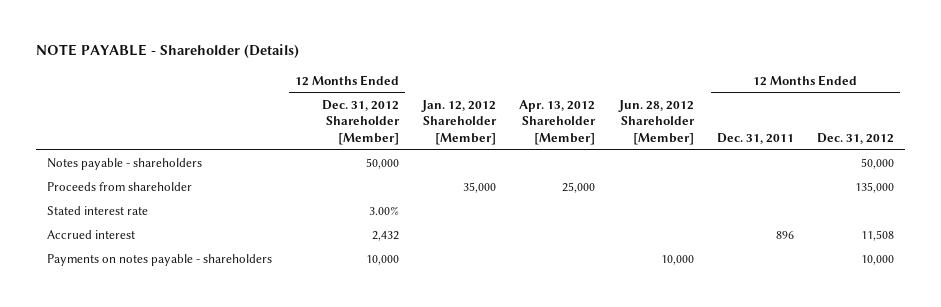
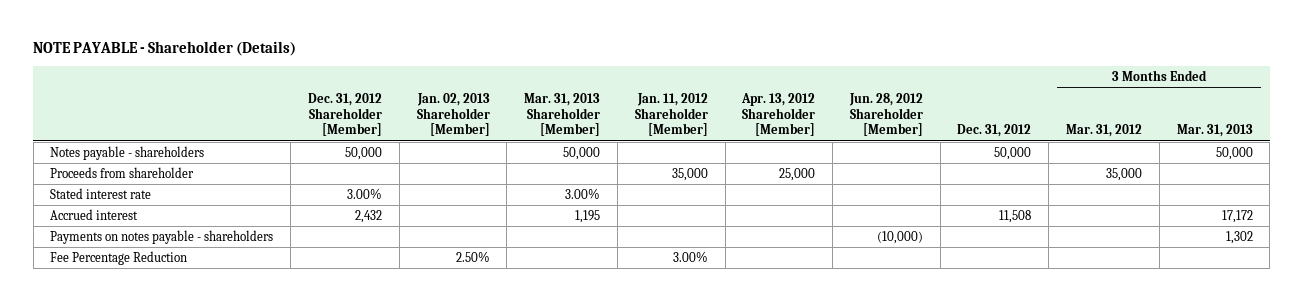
- | 12 Months Ended Dec. 31, 2012 Shareholder [Member] | Jan. 12, 2012 Shareholder [Member] | Apr. 13, 2012 Shareholder [Member] | Jun. 28, 2012 Shareholder [Member] | 12 Months Ended Dec. 31, 2011 | 12 Months Ended Dec. 31, 2012
+ | Dec. 31, 2012 Shareholder [Member] | Jan. 02, 2013 Shareholder [Member] | Mar. 31, 2013 Shareholder [Member] | Jan. 11, 2012 Shareholder [Member] | Apr. 13, 2012 Shareholder [Member] | Jun. 28, 2012 Shareholder [Member] | Dec. 31, 2012 | 3 Months Ended Mar. 31, 2012 | 3 Months Ended Mar. 31, 2013
- Payments on notes payable - shareholders | 10,000 | | | 10,000 | | 10,000
+ Payments on notes payable - shareholders | | | | | | (10,000) | | | 1,302
+ Fee Percentage Reduction | | 2.50% | | 3.00% | | | | |

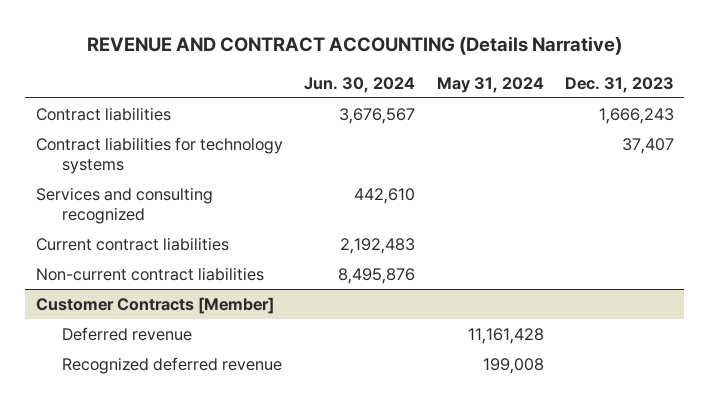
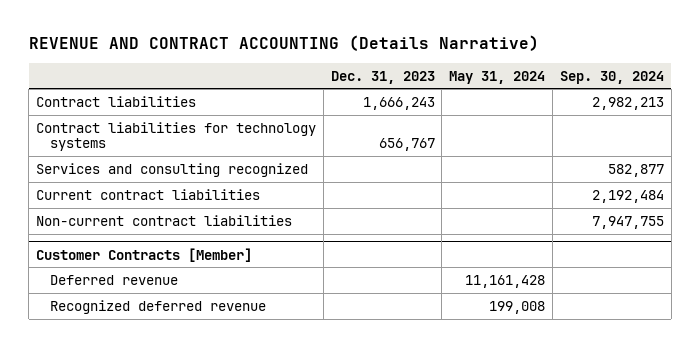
- | Jun. 30, 2024 | May 31, 2024 | Dec. 31, 2023
+ | Dec. 31, 2023 | May 31, 2024 | Sep. 30, 2024
- Contract liabilities for technology systems | | | 37,407
+ Contract liabilities for technology systems | 656,767 | |

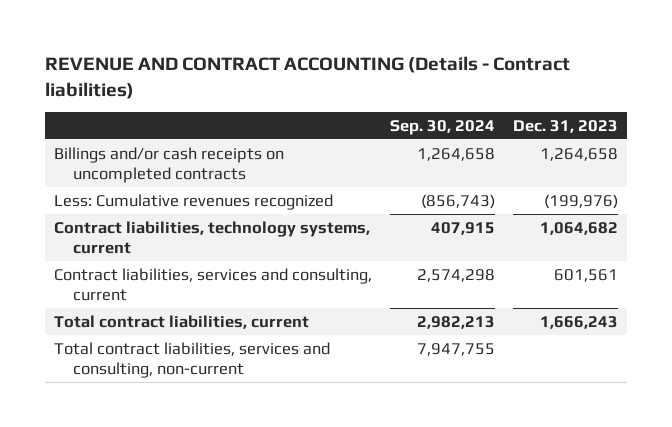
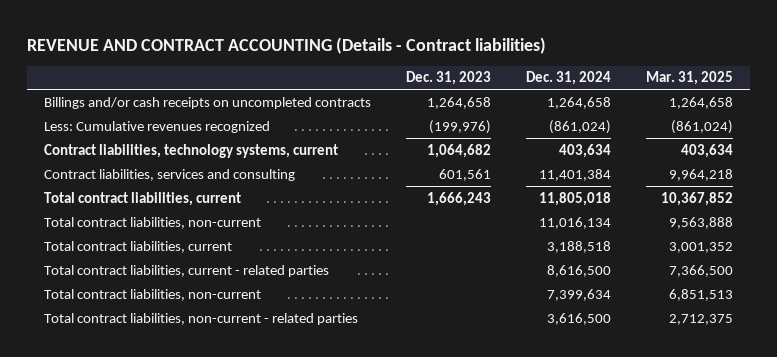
- | Sep. 30, 2024 | Dec. 31, 2023
+ | Dec. 31, 2023 | Dec. 31, 2024 | Mar. 31, 2025
- Contract liabilities, services and consulting, current | 2,574,298 | 601,561
+ Contract liabilities, services and consulting | 601,561 | 11,401,384 | 9,964,218
- Total contract liabilities, services and consulting, non-current | 7,947,755 |
+ Total contract liabilities, non-current | | 11,016,134 | 9,563,888
+ Total contract liabilities, current | | 3,188,518 | 3,001,352
+ Total contract liabilities, current - related parties | | 8,616,500 | 7,366,500
+ Total contract liabilities, non-current | | 7,399,634 | 6,851,513
+ Total contract liabilities, non-current - related parties | | 3,616,500 | 2,712,375

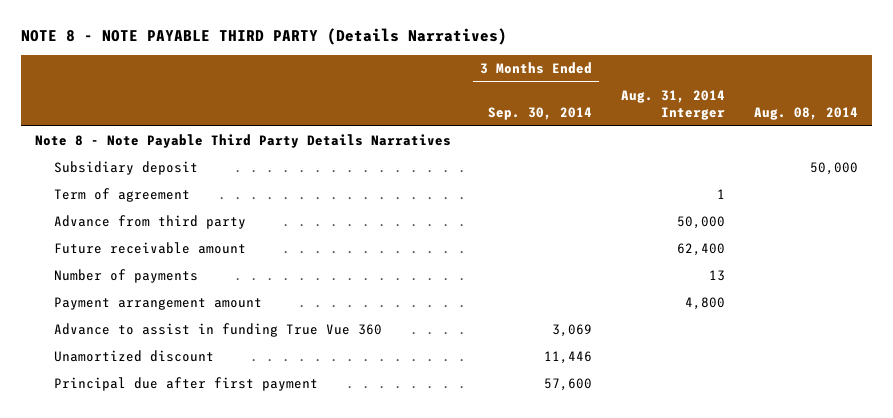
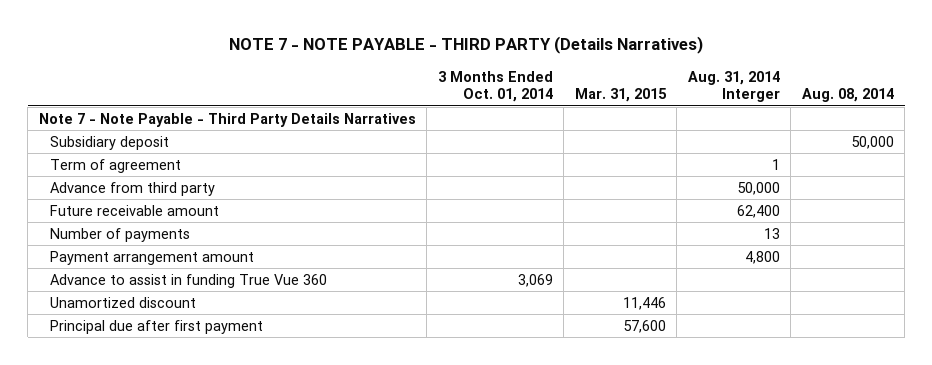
- NOTE 8 - NOTE PAYABLE THIRD PARTY (Details Narratives)
+ NOTE 7 - NOTE PAYABLE - THIRD PARTY (Details Narratives)
- | 3 Months Ended Sep. 30, 2014 | Aug. 31, 2014 Interger | Aug. 08, 2014
+ | 3 Months Ended Oct. 01, 2014 | Mar. 31, 2015 | Aug. 31, 2014 Interger | Aug. 08, 2014
- Note 8 - Note Payable Third Party Details Narratives
+ Note 7 - Note Payable - Third Party Details Narratives

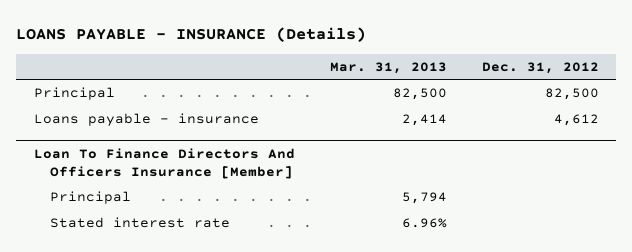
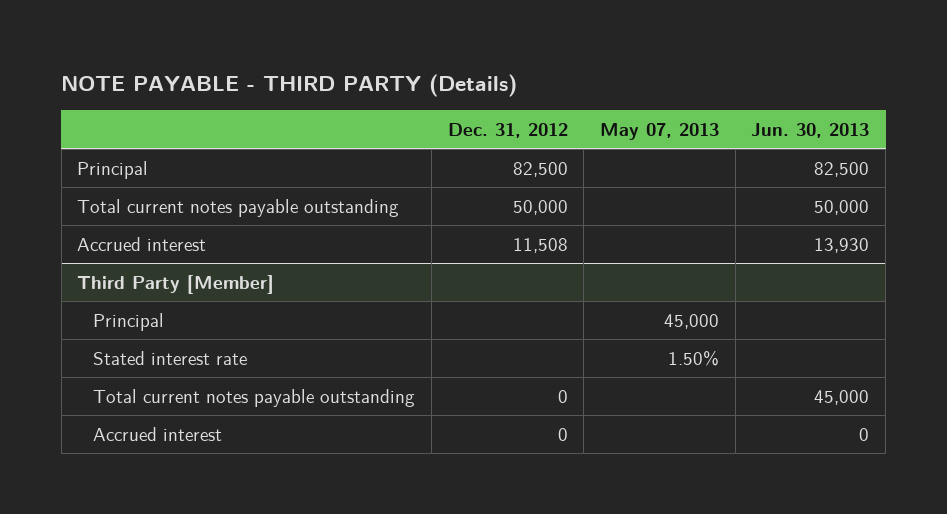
- LOANS PAYABLE - INSURANCE (Details)
+ NOTE PAYABLE - THIRD PARTY (Details)
- | Mar. 31, 2013 | Dec. 31, 2012
+ | Dec. 31, 2012 | May 07, 2013 | Jun. 30, 2013
- Loans payable - insurance | 2,414 | 4,612
- Loan To Finance Directors And Officers Insurance [Member]
- Principal | 5,794 |
- Stated interest rate | 6.96% |
+ Total current notes payable outstanding | 50,000 | | 50,000
+ Accrued interest | 11,508 | | 13,930
+ Third Party [Member]
+ Principal | | 45,000 |
+ Stated interest rate | | 1.50% |
+ Total current notes payable outstanding | 0 | | 45,000
+ Accrued interest | 0 | | 0

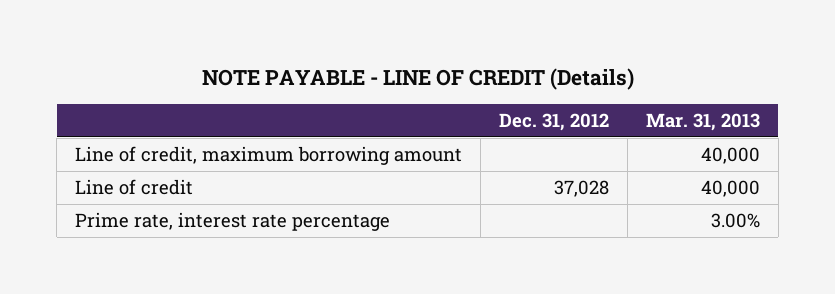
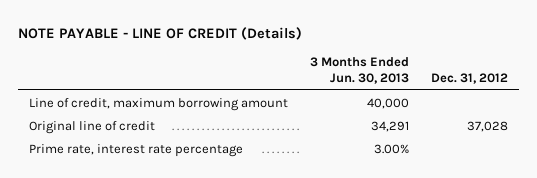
- | Dec. 31, 2012 | Mar. 31, 2013
+ | 3 Months Ended Jun. 30, 2013 | Dec. 31, 2012
- Line of credit | 37,028 | 40,000
+ Original line of credit | 34,291 | 37,028

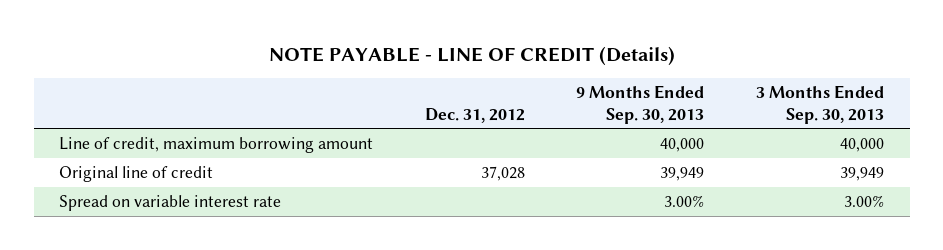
- | 3 Months Ended Jun. 30, 2013 | Dec. 31, 2012
+ | Dec. 31, 2012 | 9 Months Ended Sep. 30, 2013 | 3 Months Ended Sep. 30, 2013
- Prime rate, interest rate percentage | 3.00% |
+ Spread on variable interest rate | | 3.00% | 3.00%

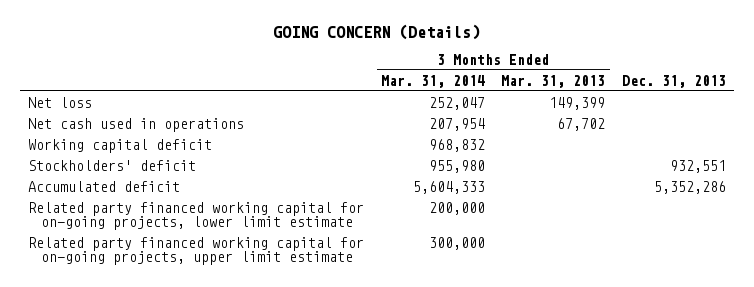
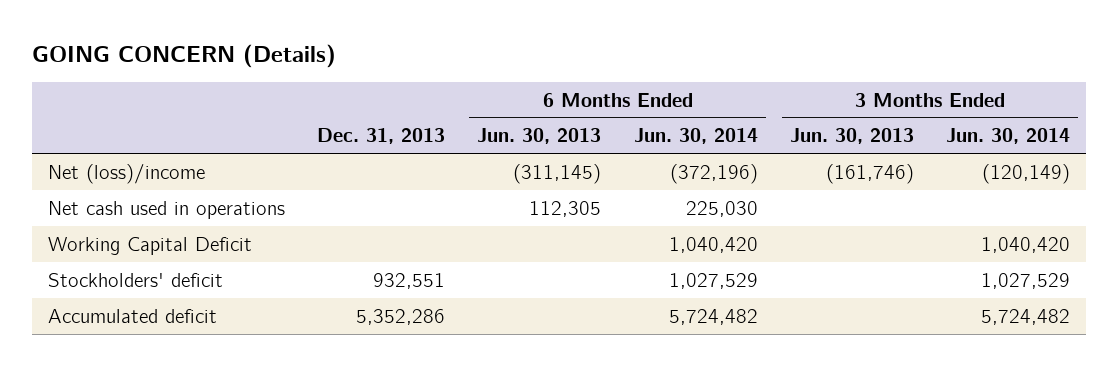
- | 3 Months Ended Mar. 31, 2014 | 3 Months Ended Mar. 31, 2013 | Dec. 31, 2013
+ | Dec. 31, 2013 | 6 Months Ended Jun. 30, 2013 | 6 Months Ended Jun. 30, 2014 | 3 Months Ended Jun. 30, 2013 | 3 Months Ended Jun. 30, 2014
- Net loss | 252,047 | 149,399 |
+ Net (loss)/income | | (311,145) | (372,196) | (161,746) | (120,149)
- Working capital deficit | 968,832 | |
+ Working Capital Deficit | | | 1,040,420 | | 1,040,420
- Related party financed working capital for on-going projects, lower limit estimate | 200,000 | |
- Related party financed working capital for on-going projects, upper limit estimate | 300,000 | |

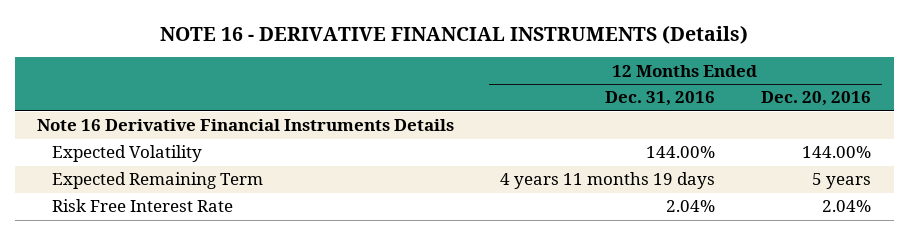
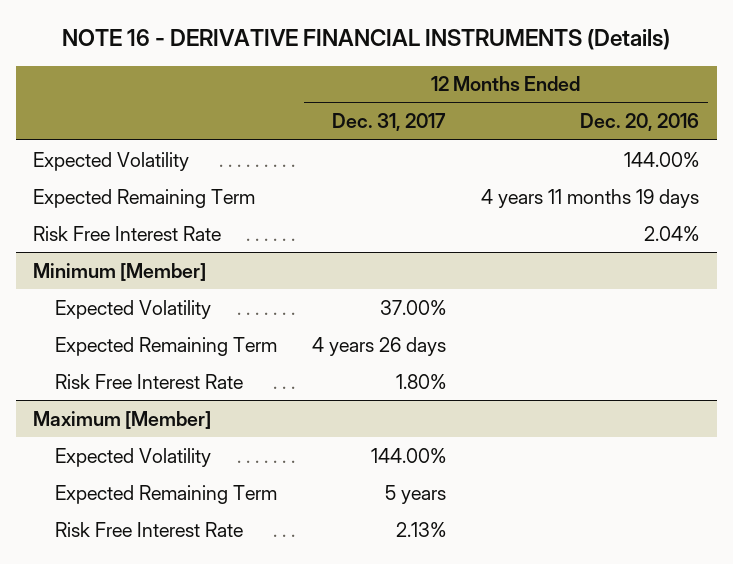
- | 12 Months Ended Dec. 31, 2016 | 12 Months Ended Dec. 20, 2016
+ | 12 Months Ended Dec. 31, 2017 | 12 Months Ended Dec. 20, 2016
- Note 16 Derivative Financial Instruments Details
- Expected Remaining Term | 4 years 11 months 19 days | 5 years
+ Expected Remaining Term | | 4 years 11 months 19 days
+ Minimum [Member]
+ Expected Volatility | 37.00% |
+ Expected Remaining Term | 4 years 26 days |
+ Risk Free Interest Rate | 1.80% |
+ Maximum [Member]
+ Expected Volatility | 144.00% |
+ Expected Remaining Term | 5 years |
+ Risk Free Interest Rate | 2.13% |

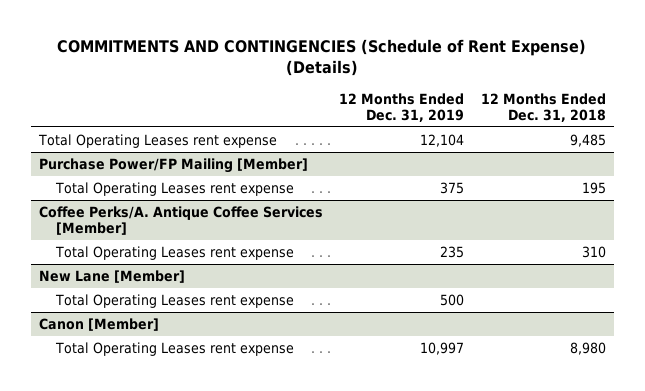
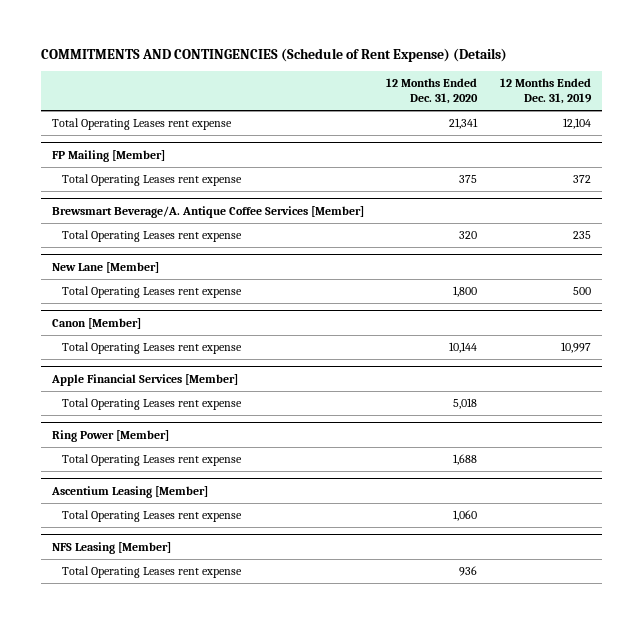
- | 12 Months Ended Dec. 31, 2019 | 12 Months Ended Dec. 31, 2018
+ | 12 Months Ended Dec. 31, 2020 | 12 Months Ended Dec. 31, 2019
- Purchase Power/FP Mailing [Member]
- Total Operating Leases rent expense | 375 | 195
- Coffee Perks/A. Antique Coffee Services [Member]
+ FP Mailing [Member]
+ Total Operating Leases rent expense | 375 | 372
+ Brewsmart Beverage/A. Antique Coffee Services [Member]
+ Apple Financial Services [Member]
+ Total Operating Leases rent expense | 5,018 |
+ Ring Power [Member]
+ Total Operating Leases rent expense | 1,688 |
+ Ascentium Leasing [Member]
+ Total Operating Leases rent expense | 1,060 |
+ NFS Leasing [Member]
+ Total Operating Leases rent expense | 936 |

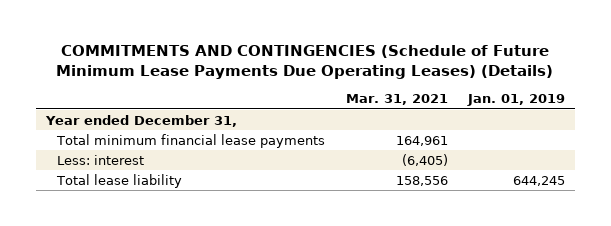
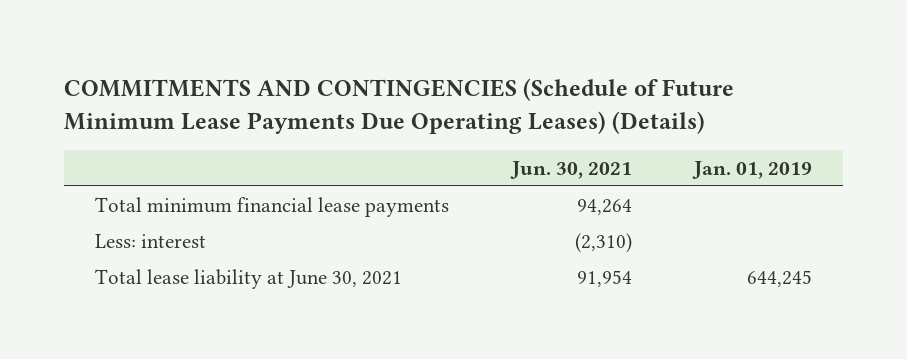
- | Mar. 31, 2021 | Jan. 01, 2019
+ | Jun. 30, 2021 | Jan. 01, 2019
- Year ended December 31,
- Total lease liability | 158,556 | 644,245
+ Total lease liability at June 30, 2021 | 91,954 | 644,245

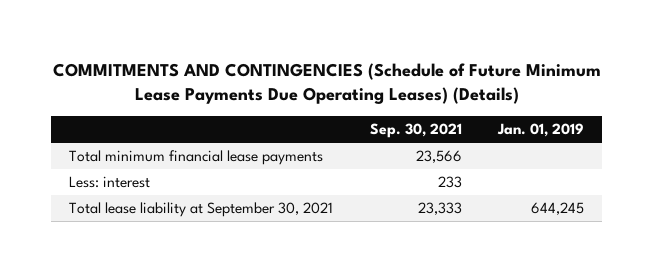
- | Jun. 30, 2021 | Jan. 01, 2019
+ | Sep. 30, 2021 | Jan. 01, 2019
- Total lease liability at June 30, 2021 | 91,954 | 644,245
+ Total lease liability at September 30, 2021 | 23,333 | 644,245

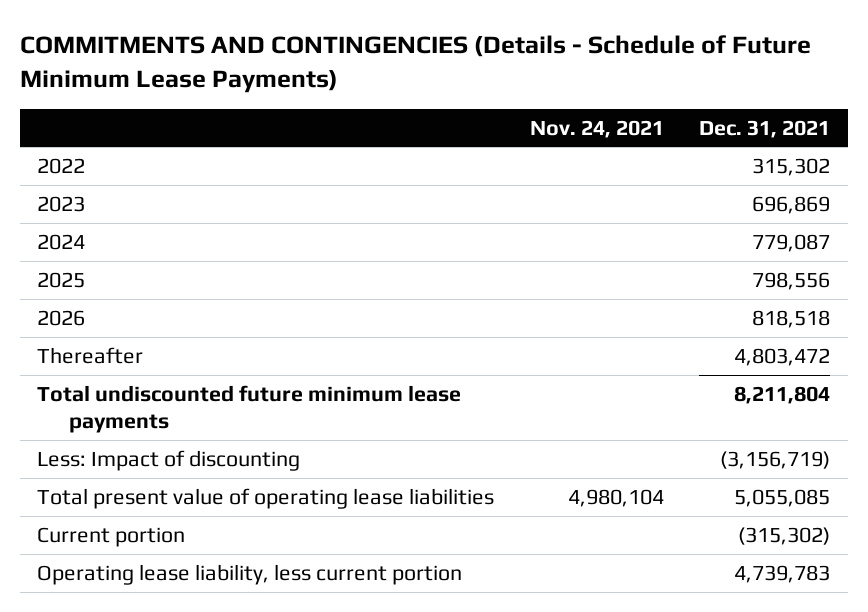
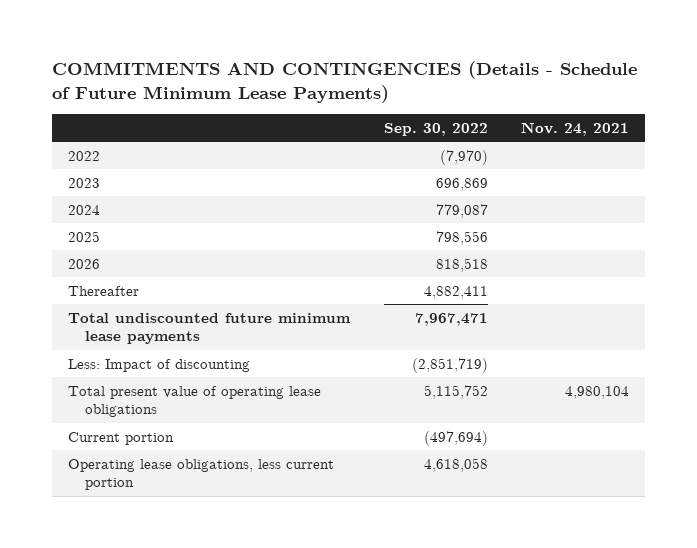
- | Nov. 24, 2021 | Dec. 31, 2021
+ | Sep. 30, 2022 | Nov. 24, 2021
- Total present value of operating lease liabilities | 4,980,104 | 5,055,085
+ Total present value of operating lease obligations | 5,115,752 | 4,980,104
- Operating lease liability, less current portion | | 4,739,783
+ Operating lease obligations, less current portion | 4,618,058 |

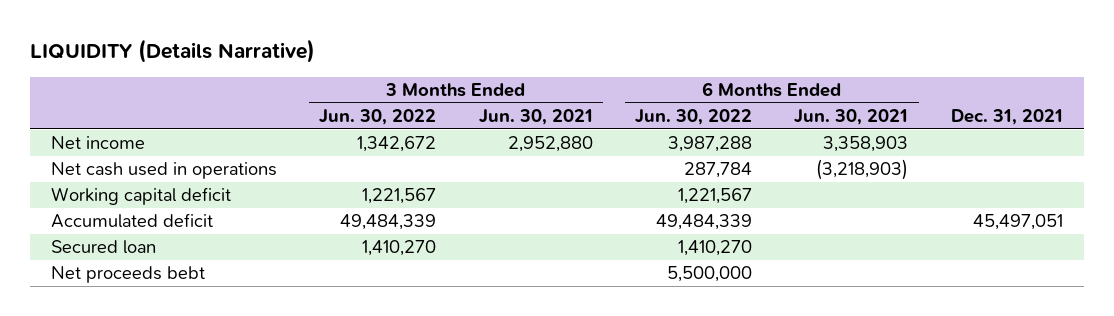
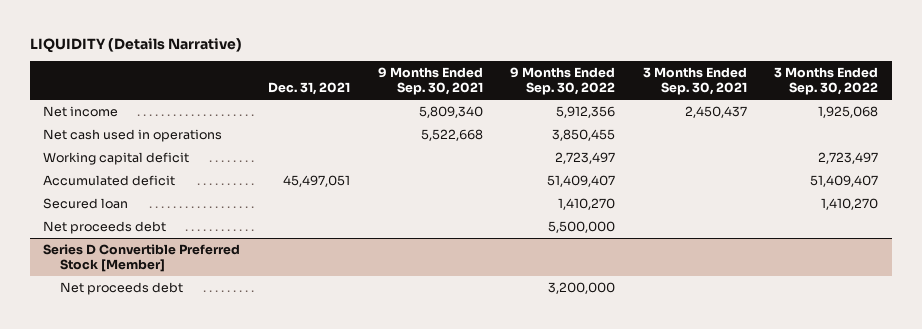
- | 3 Months Ended Jun. 30, 2022 | 3 Months Ended Jun. 30, 2021 | 6 Months Ended Jun. 30, 2022 | 6 Months Ended Jun. 30, 2021 | Dec. 31, 2021
+ | Dec. 31, 2021 | 9 Months Ended Sep. 30, 2021 | 9 Months Ended Sep. 30, 2022 | 3 Months Ended Sep. 30, 2021 | 3 Months Ended Sep. 30, 2022
- Net proceeds bebt | | | 5,500,000 | |
+ Net proceeds debt | | | 5,500,000 | |
+ Series D Convertible Preferred Stock [Member]
+ Net proceeds debt | | | 3,200,000 | |

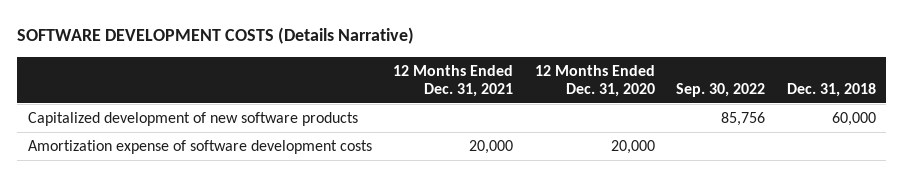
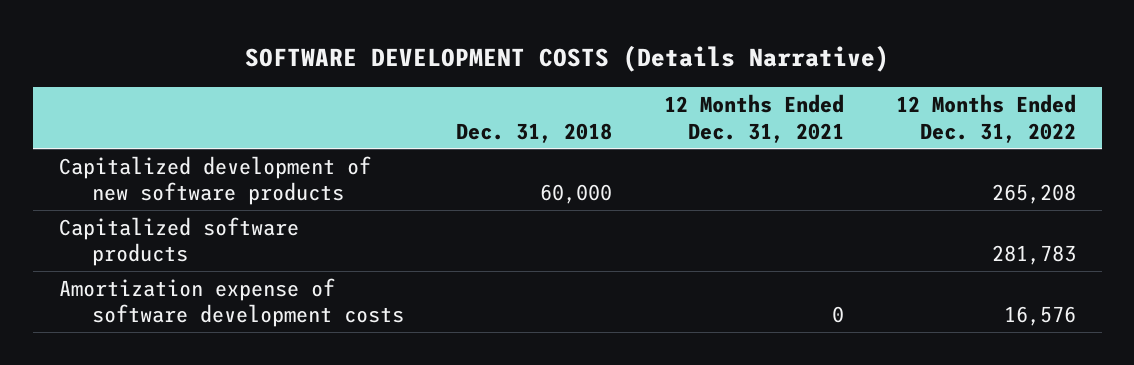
- | 12 Months Ended Dec. 31, 2021 | 12 Months Ended Dec. 31, 2020 | Sep. 30, 2022 | Dec. 31, 2018
+ | Dec. 31, 2018 | 12 Months Ended Dec. 31, 2021 | 12 Months Ended Dec. 31, 2022
- Amortization expense of software development costs | 20,000 | 20,000 | |
+ Capitalized software products | | | 281,783
+ Amortization expense of software development costs | | 0 | 16,576

